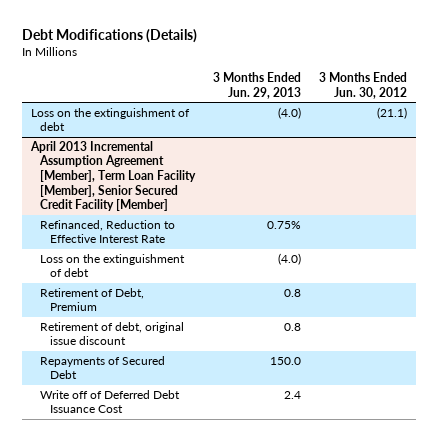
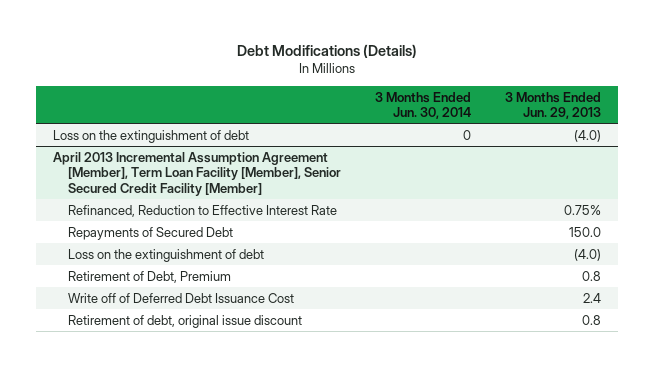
- | 3 Months Ended Jun. 29, 2013 | 3 Months Ended Jun. 30, 2012
+ | 3 Months Ended Jun. 30, 2014 | 3 Months Ended Jun. 29, 2013
@ April 2013 Incremental Assumption Agreement [Member], Term Loan Facility [Member], Senior Secured Credit Facility [Member]
moved up: Repayments of Secured Debt | | 150.0
moved down: Retirement of debt, original issue discount | | 0.8

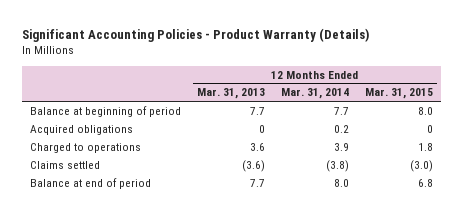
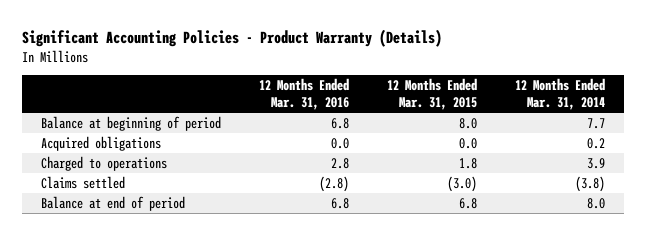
- | 12 Months Ended Mar. 31, 2013 | 12 Months Ended Mar. 31, 2014 | 12 Months Ended Mar. 31, 2015
+ | 12 Months Ended Mar. 31, 2016 | 12 Months Ended Mar. 31, 2015 | 12 Months Ended Mar. 31, 2014
- Acquired obligations | 0 | 0.2 | 0
+ Acquired obligations | 0.0 | 0.0 | 0.2

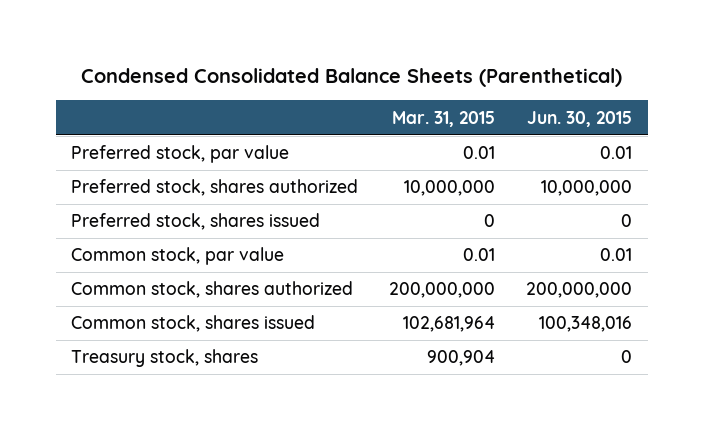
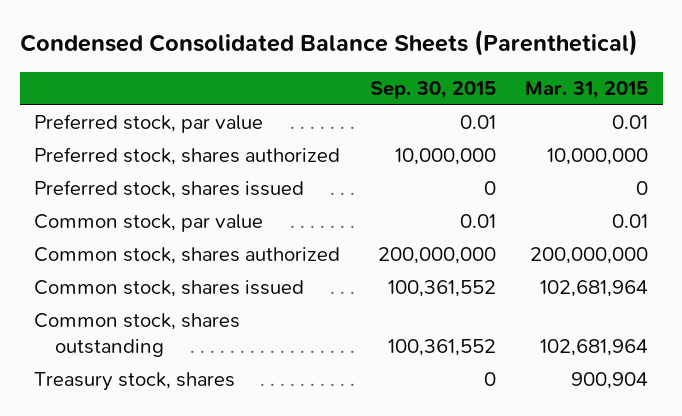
- | Mar. 31, 2015 | Jun. 30, 2015
+ | Sep. 30, 2015 | Mar. 31, 2015
+ Common stock, shares outstanding | 100,361,552 | 102,681,964

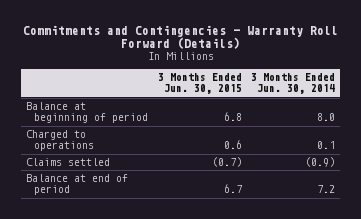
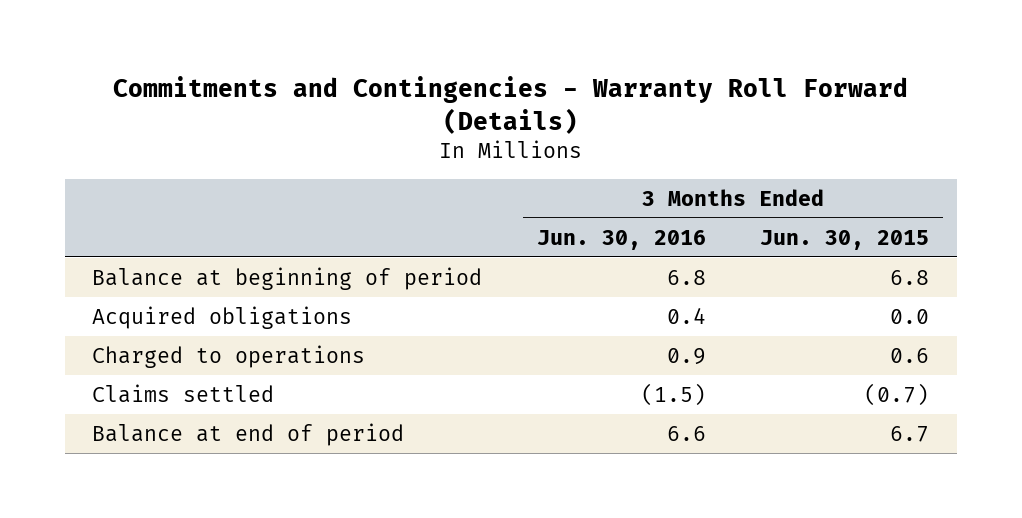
- | 3 Months Ended Jun. 30, 2015 | 3 Months Ended Jun. 30, 2014
+ | 3 Months Ended Jun. 30, 2016 | 3 Months Ended Jun. 30, 2015
+ Acquired obligations | 0.4 | 0.0

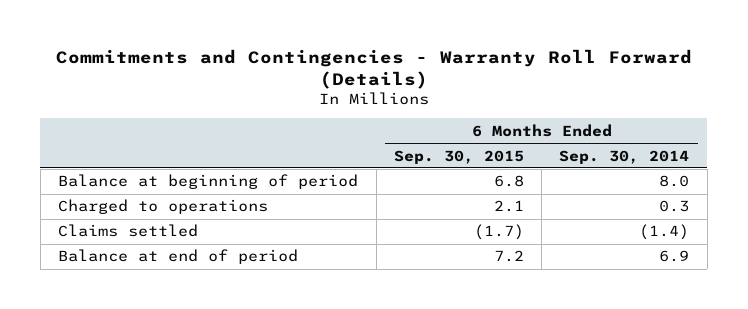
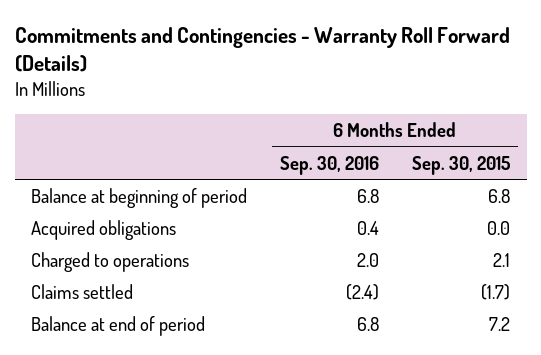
- | 6 Months Ended Sep. 30, 2015 | 6 Months Ended Sep. 30, 2014
+ | 6 Months Ended Sep. 30, 2016 | 6 Months Ended Sep. 30, 2015
+ Acquired obligations | 0.4 | 0.0

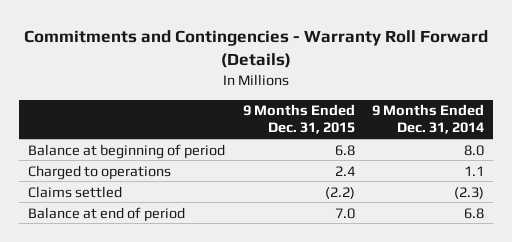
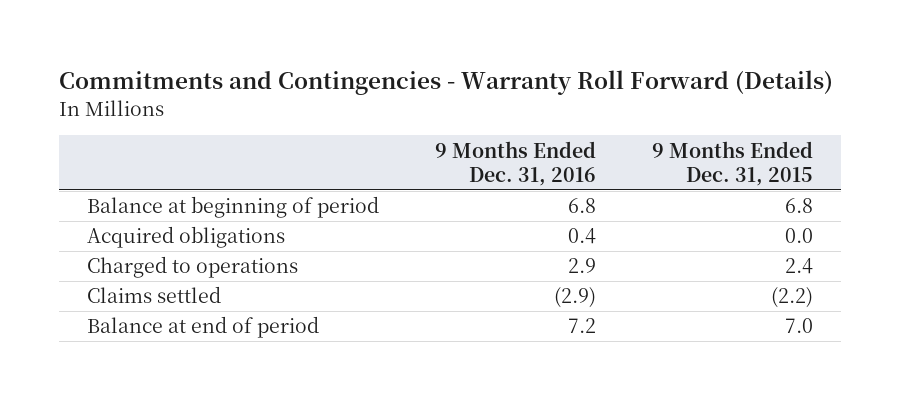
- | 9 Months Ended Dec. 31, 2015 | 9 Months Ended Dec. 31, 2014
+ | 9 Months Ended Dec. 31, 2016 | 9 Months Ended Dec. 31, 2015
+ Acquired obligations | 0.4 | 0.0

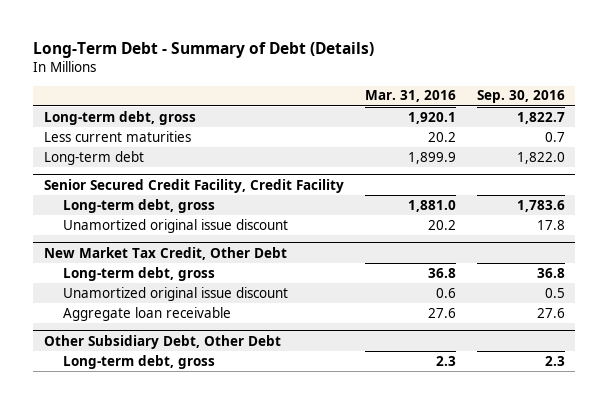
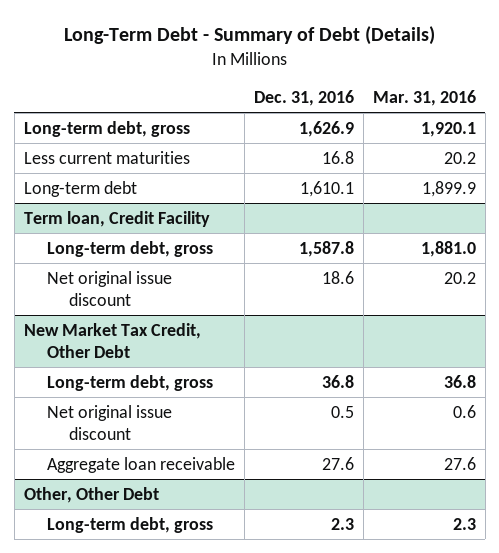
- | Mar. 31, 2016 | Sep. 30, 2016
+ | Dec. 31, 2016 | Mar. 31, 2016
- Senior Secured Credit Facility, Credit Facility
+ Term loan, Credit Facility
- Unamortized original issue discount | 20.2 | 17.8
+ Net original issue discount | 18.6 | 20.2
@ New Market Tax Credit, Other Debt
- Unamortized original issue discount | 0.6 | 0.5
+ Net original issue discount | 0.5 | 0.6
- Other Subsidiary Debt, Other Debt
+ Other, Other Debt

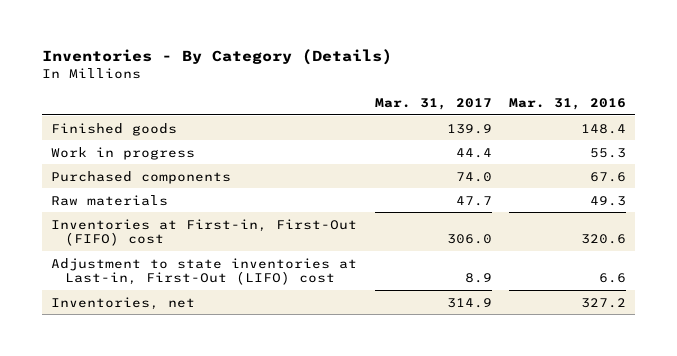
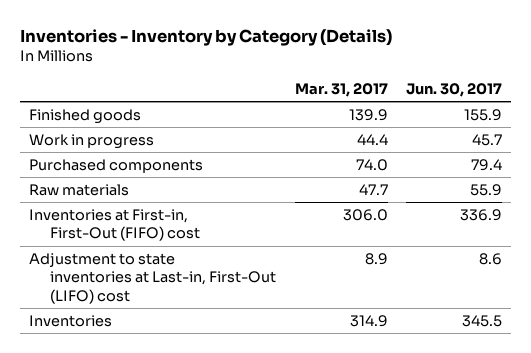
- Inventories - By Category (Details)
+ Inventories - Inventory by Category (Details)
- | Mar. 31, 2017 | Mar. 31, 2016
+ | Mar. 31, 2017 | Jun. 30, 2017
- Inventories, net | 314.9 | 327.2
+ Inventories | 314.9 | 345.5

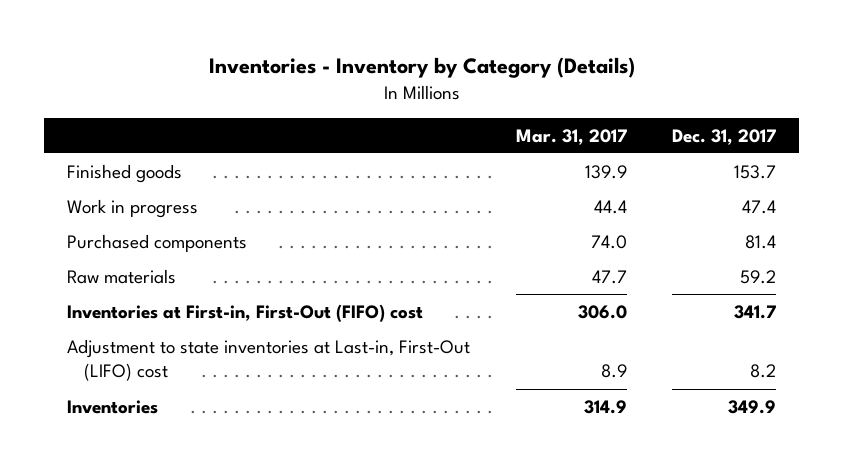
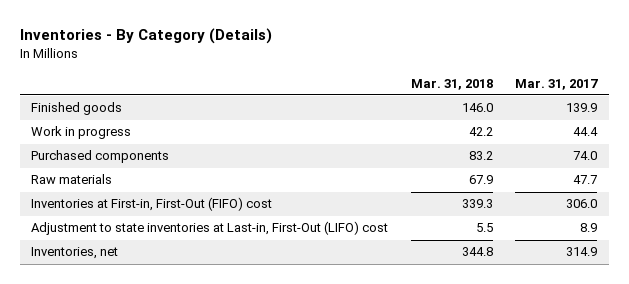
- Inventories - Inventory by Category (Details)
+ Inventories - By Category (Details)
- | Mar. 31, 2017 | Dec. 31, 2017
+ | Mar. 31, 2018 | Mar. 31, 2017
- Inventories | 314.9 | 349.9
+ Inventories, net | 344.8 | 314.9

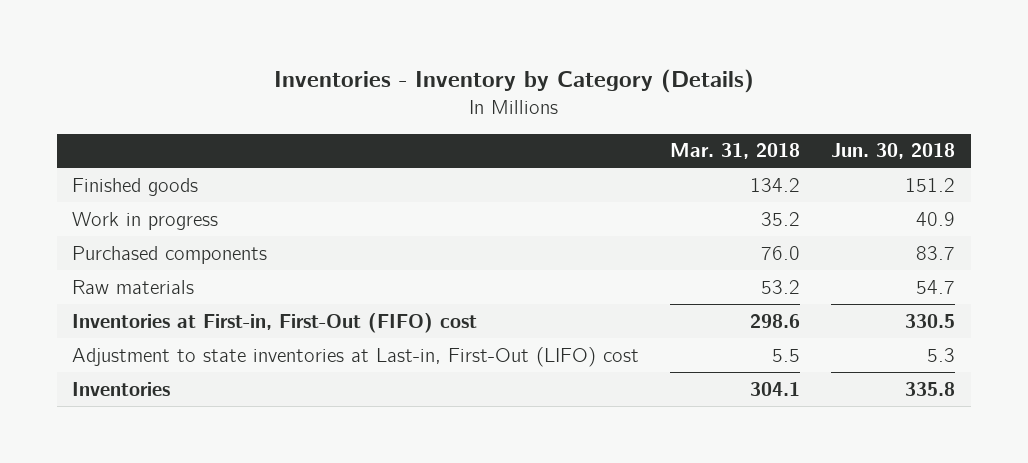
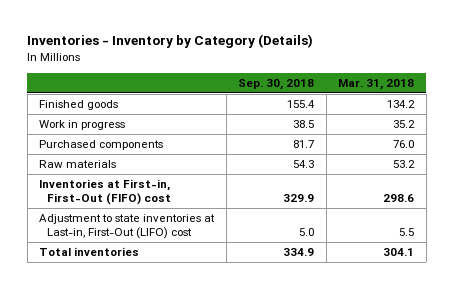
- | Mar. 31, 2018 | Jun. 30, 2018
+ | Sep. 30, 2018 | Mar. 31, 2018
- Inventories | 304.1 | 335.8
+ Total inventories | 334.9 | 304.1

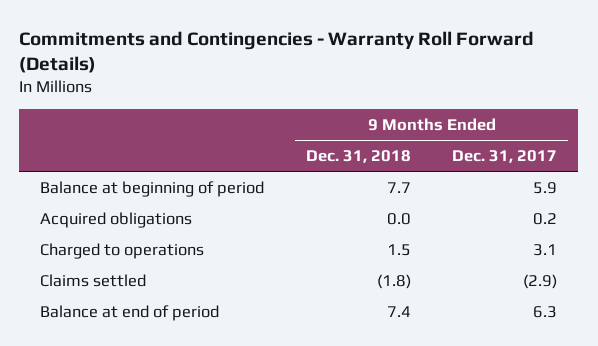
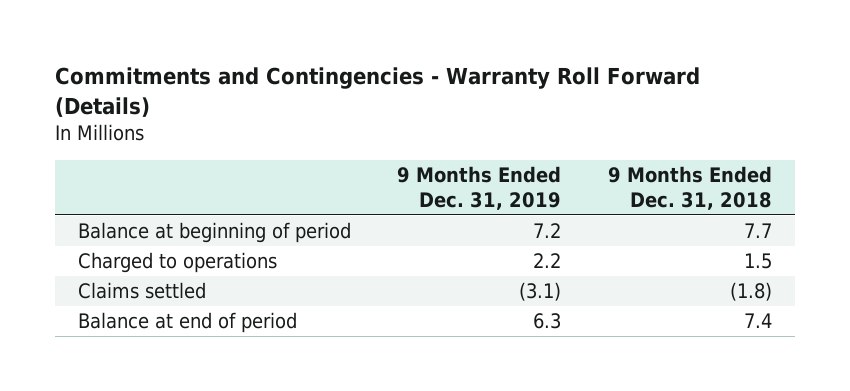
- | 9 Months Ended Dec. 31, 2018 | 9 Months Ended Dec. 31, 2017
+ | 9 Months Ended Dec. 31, 2019 | 9 Months Ended Dec. 31, 2018
- Acquired obligations | 0.0 | 0.2

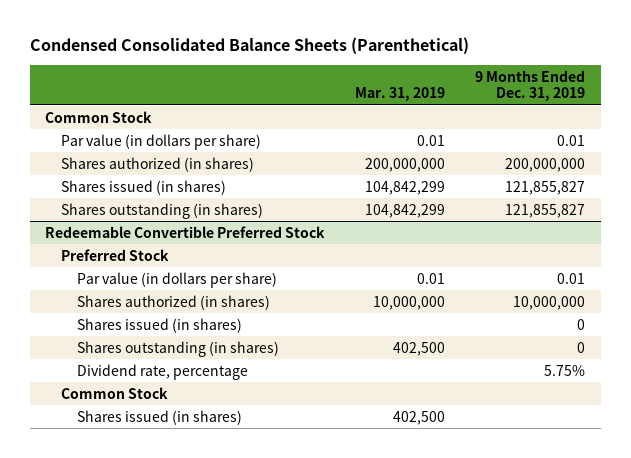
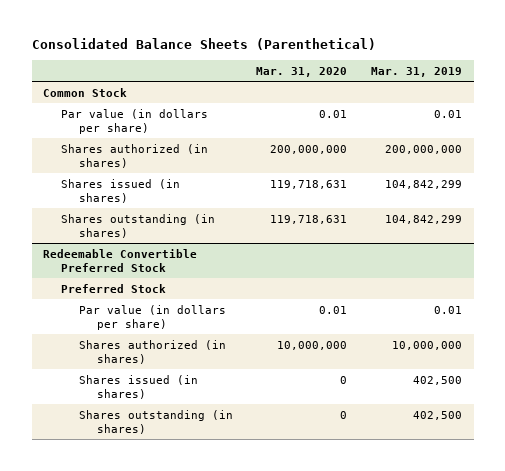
- Condensed Consolidated Balance Sheets (Parenthetical)
+ Consolidated Balance Sheets (Parenthetical)
- | Mar. 31, 2019 | 9 Months Ended Dec. 31, 2019
+ | Mar. 31, 2020 | Mar. 31, 2019
@ Redeemable Convertible Preferred Stock
- Shares issued (in shares) | | 0
- Dividend rate, percentage | | 5.75%
- Common Stock
moved down: Shares outstanding (in shares) | 0 | 402,500

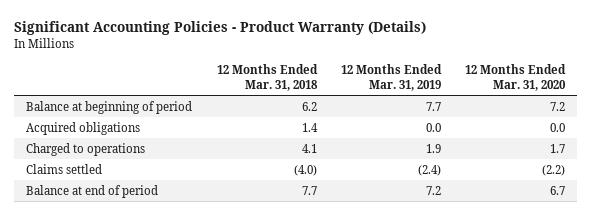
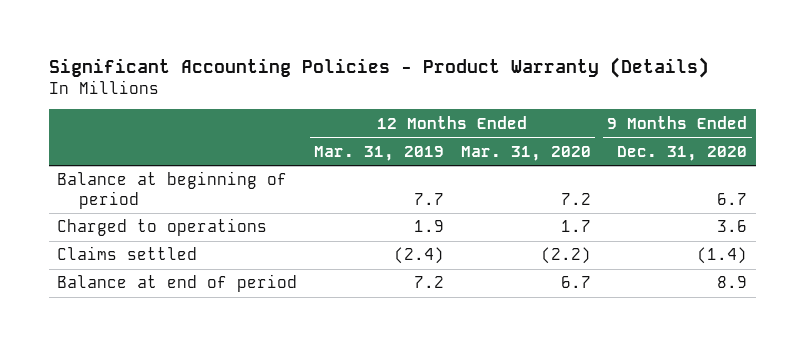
- | 12 Months Ended Mar. 31, 2018 | 12 Months Ended Mar. 31, 2019 | 12 Months Ended Mar. 31, 2020
+ | 12 Months Ended Mar. 31, 2019 | 12 Months Ended Mar. 31, 2020 | 9 Months Ended Dec. 31, 2020
- Acquired obligations | 1.4 | 0.0 | 0.0

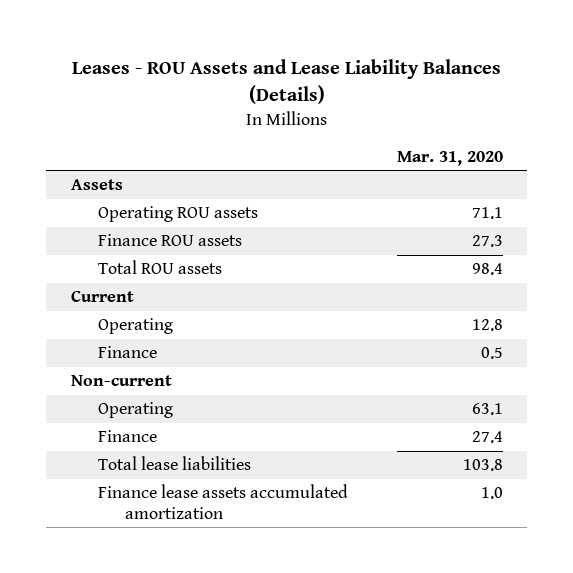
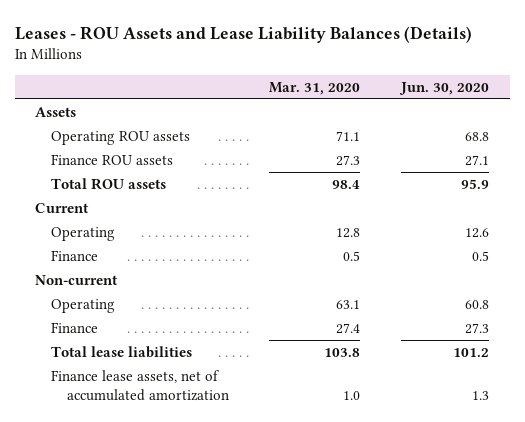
- | Mar. 31, 2020
+ | Mar. 31, 2020 | Jun. 30, 2020
- Finance lease assets accumulated amortization | 1.0
+ Finance lease assets, net of accumulated amortization | 1.0 | 1.3

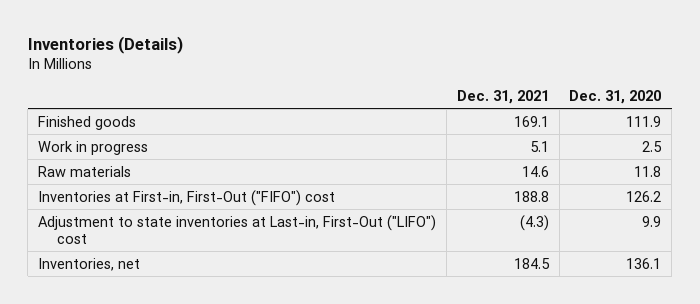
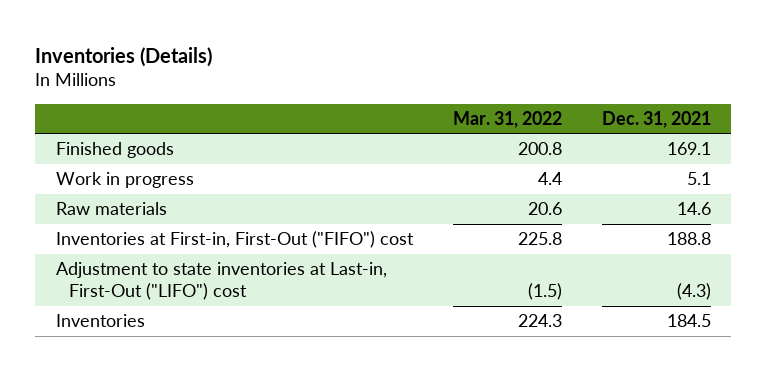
- | Dec. 31, 2021 | Dec. 31, 2020
+ | Mar. 31, 2022 | Dec. 31, 2021
- Inventories, net | 184.5 | 136.1
+ Inventories | 224.3 | 184.5

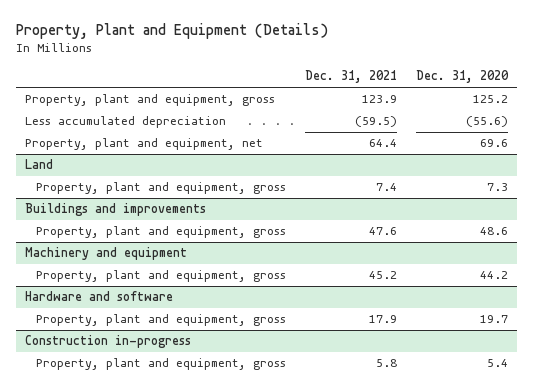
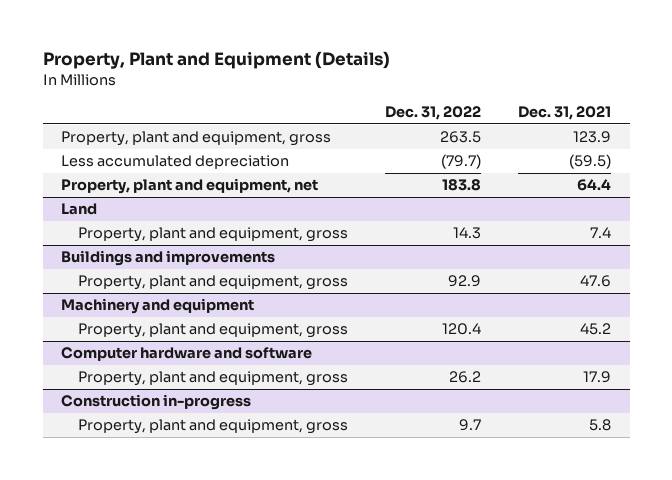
- | Dec. 31, 2021 | Dec. 31, 2020
+ | Dec. 31, 2022 | Dec. 31, 2021
- Hardware and software
+ Computer hardware and software

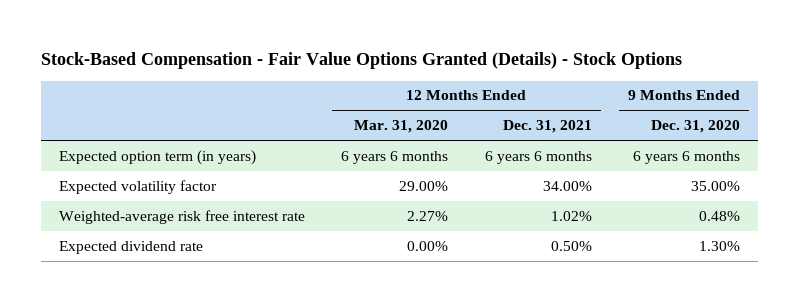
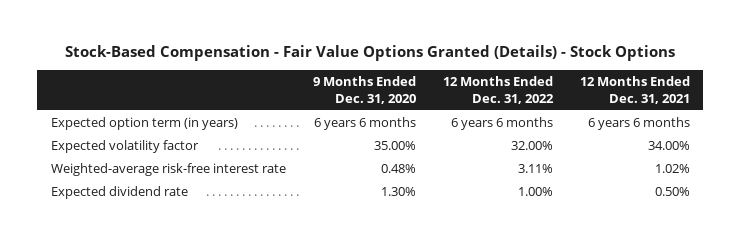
- | 12 Months Ended Mar. 31, 2020 | 12 Months Ended Dec. 31, 2021 | 9 Months Ended Dec. 31, 2020
+ | 9 Months Ended Dec. 31, 2020 | 12 Months Ended Dec. 31, 2022 | 12 Months Ended Dec. 31, 2021
- Weighted-average risk free interest rate | 2.27% | 1.02% | 0.48%
+ Weighted-average risk-free interest rate | 0.48% | 3.11% | 1.02%

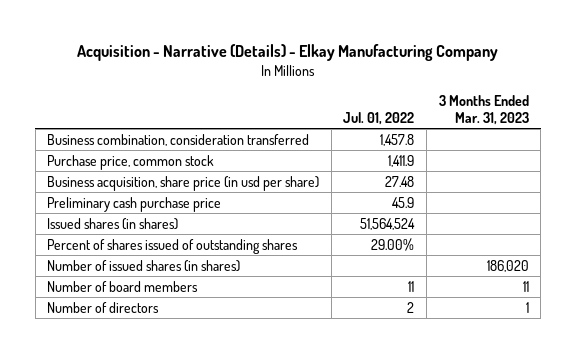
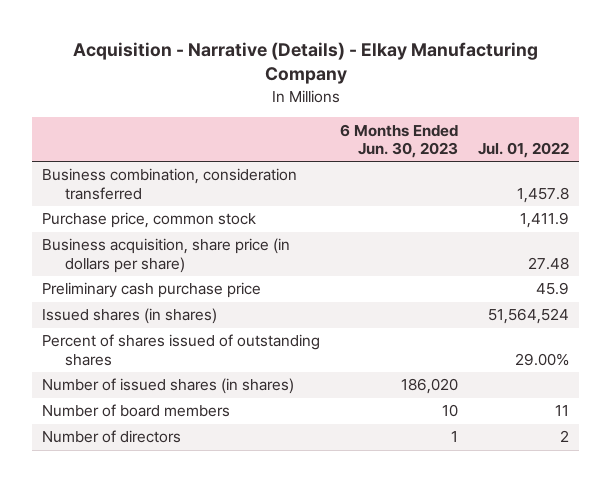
- | Jul. 01, 2022 | 3 Months Ended Mar. 31, 2023
+ | 6 Months Ended Jun. 30, 2023 | Jul. 01, 2022
- Business acquisition, share price (in usd per share) | 27.48 |
+ Business acquisition, share price (in dollars per share) | | 27.48

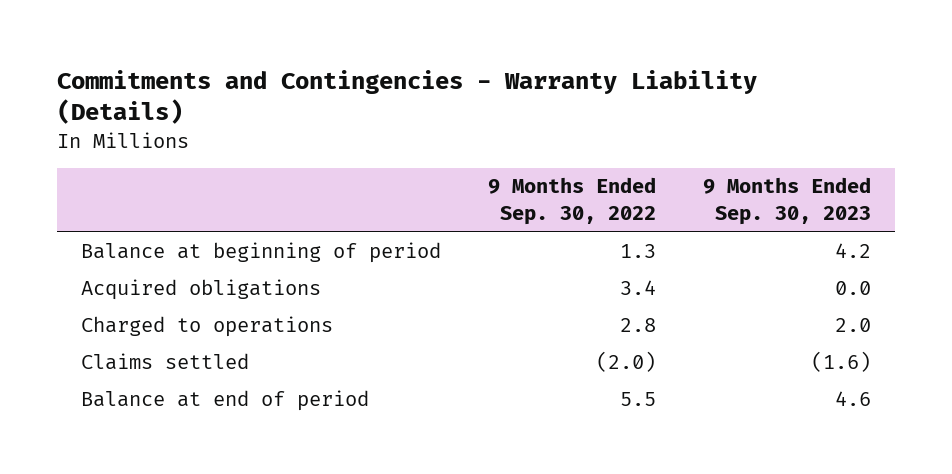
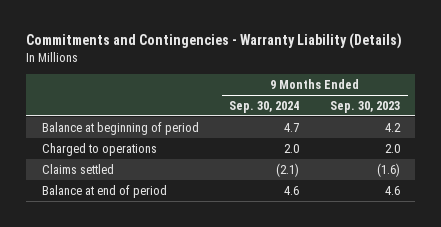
- | 9 Months Ended Sep. 30, 2022 | 9 Months Ended Sep. 30, 2023
+ | 9 Months Ended Sep. 30, 2024 | 9 Months Ended Sep. 30, 2023
- Acquired obligations | 3.4 | 0.0

